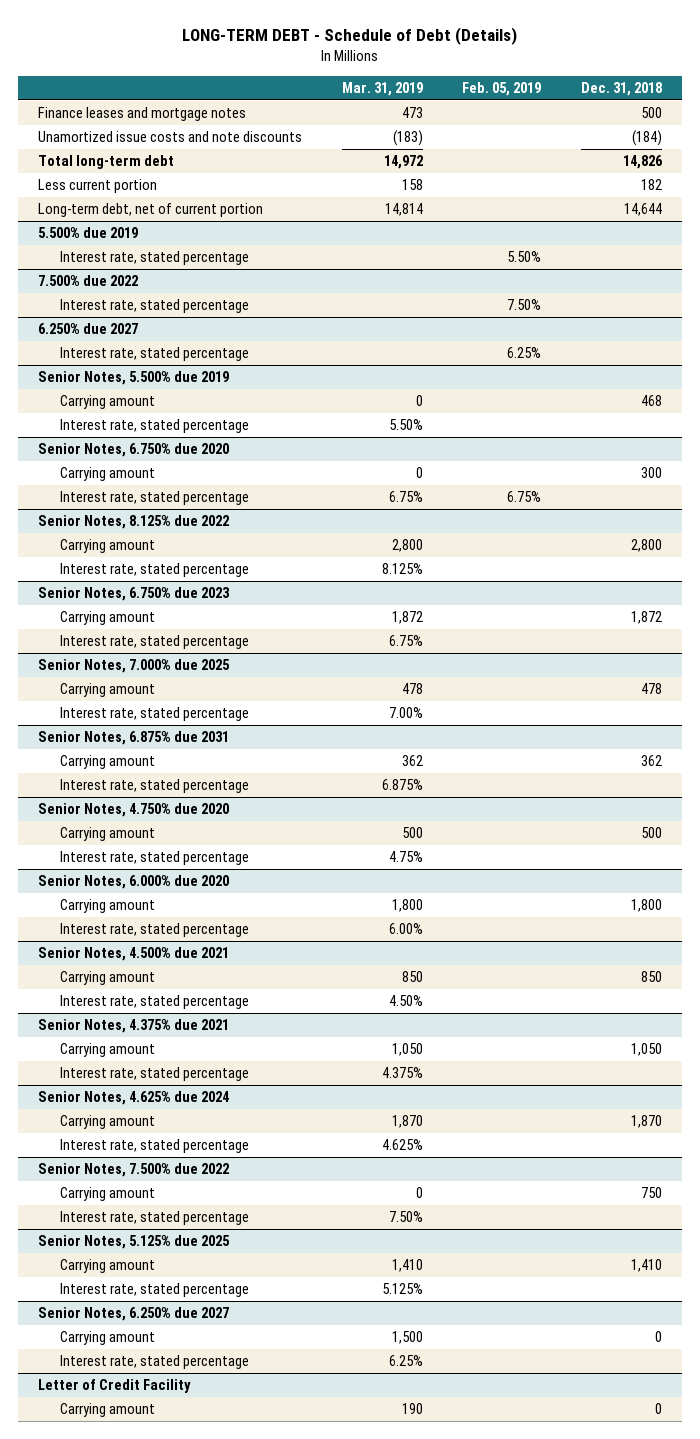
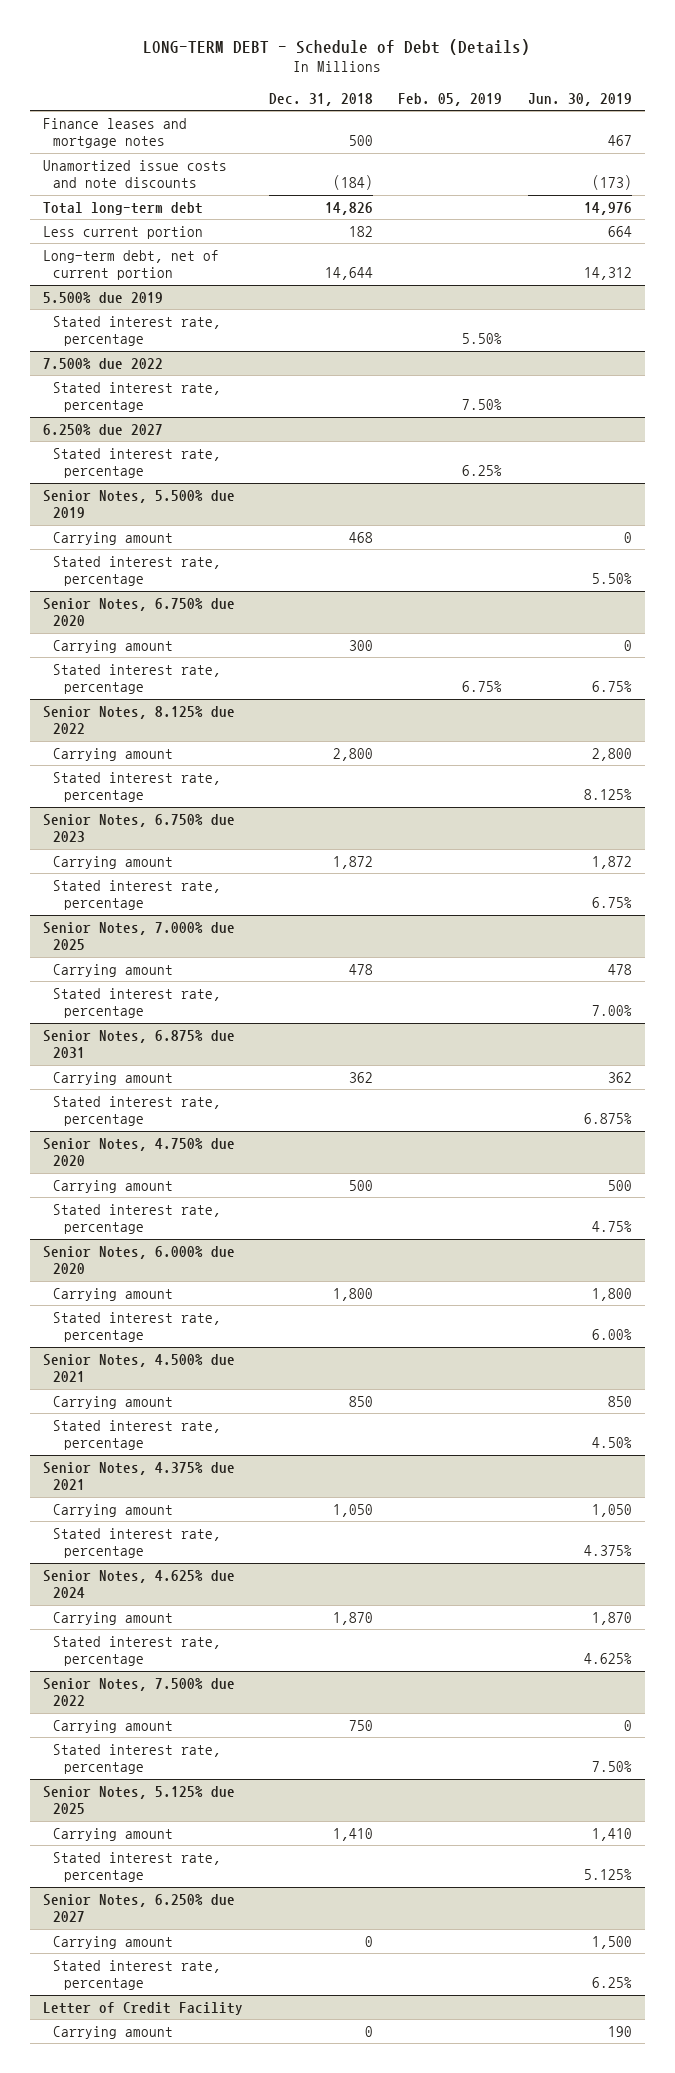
- | Mar. 31, 2019 | Feb. 05, 2019 | Dec. 31, 2018
+ | Dec. 31, 2018 | Feb. 05, 2019 | Jun. 30, 2019
@ 5.500% due 2019
- Interest rate, stated percentage | | 5.50% |
+ Stated interest rate, percentage | | 5.50% |
@ 7.500% due 2022
- Interest rate, stated percentage | | 7.50% |
+ Stated interest rate, percentage | | 7.50% |
@ 6.250% due 2027
- Interest rate, stated percentage | | 6.25% |
+ Stated interest rate, percentage | | 6.25% |
@ Senior Notes, 5.500% due 2019
- Interest rate, stated percentage | 5.50% | |
+ Stated interest rate, percentage | | | 5.50%
@ Senior Notes, 6.750% due 2020
- Interest rate, stated percentage | 6.75% | 6.75% |
+ Stated interest rate, percentage | | 6.75% | 6.75%
@ Senior Notes, 8.125% due 2022
- Interest rate, stated percentage | 8.125% | |
+ Stated interest rate, percentage | | | 8.125%
@ Senior Notes, 6.750% due 2023
- Interest rate, stated percentage | 6.75% | |
+ Stated interest rate, percentage | | | 6.75%
@ Senior Notes, 7.000% due 2025
- Interest rate, stated percentage | 7.00% | |
+ Stated interest rate, percentage | | | 7.00%
@ Senior Notes, 6.875% due 2031
- Interest rate, stated percentage | 6.875% | |
+ Stated interest rate, percentage | | | 6.875%
@ Senior Notes, 4.750% due 2020
- Interest rate, stated percentage | 4.75% | |
+ Stated interest rate, percentage | | | 4.75%
@ Senior Notes, 6.000% due 2020
- Interest rate, stated percentage | 6.00% | |
+ Stated interest rate, percentage | | | 6.00%
@ Senior Notes, 4.500% due 2021
- Interest rate, stated percentage | 4.50% | |
+ Stated interest rate, percentage | | | 4.50%
@ Senior Notes, 4.375% due 2021
- Interest rate, stated percentage | 4.375% | |
+ Stated interest rate, percentage | | | 4.375%
@ Senior Notes, 4.625% due 2024
- Interest rate, stated percentage | 4.625% | |
+ Stated interest rate, percentage | | | 4.625%
@ Senior Notes, 7.500% due 2022
- Interest rate, stated percentage | 7.50% | |
+ Stated interest rate, percentage | | | 7.50%
@ Senior Notes, 5.125% due 2025
- Interest rate, stated percentage | 5.125% | |
+ Stated interest rate, percentage | | | 5.125%
@ Senior Notes, 6.250% due 2027
- Interest rate, stated percentage | 6.25% | |
+ Stated interest rate, percentage | | | 6.25%

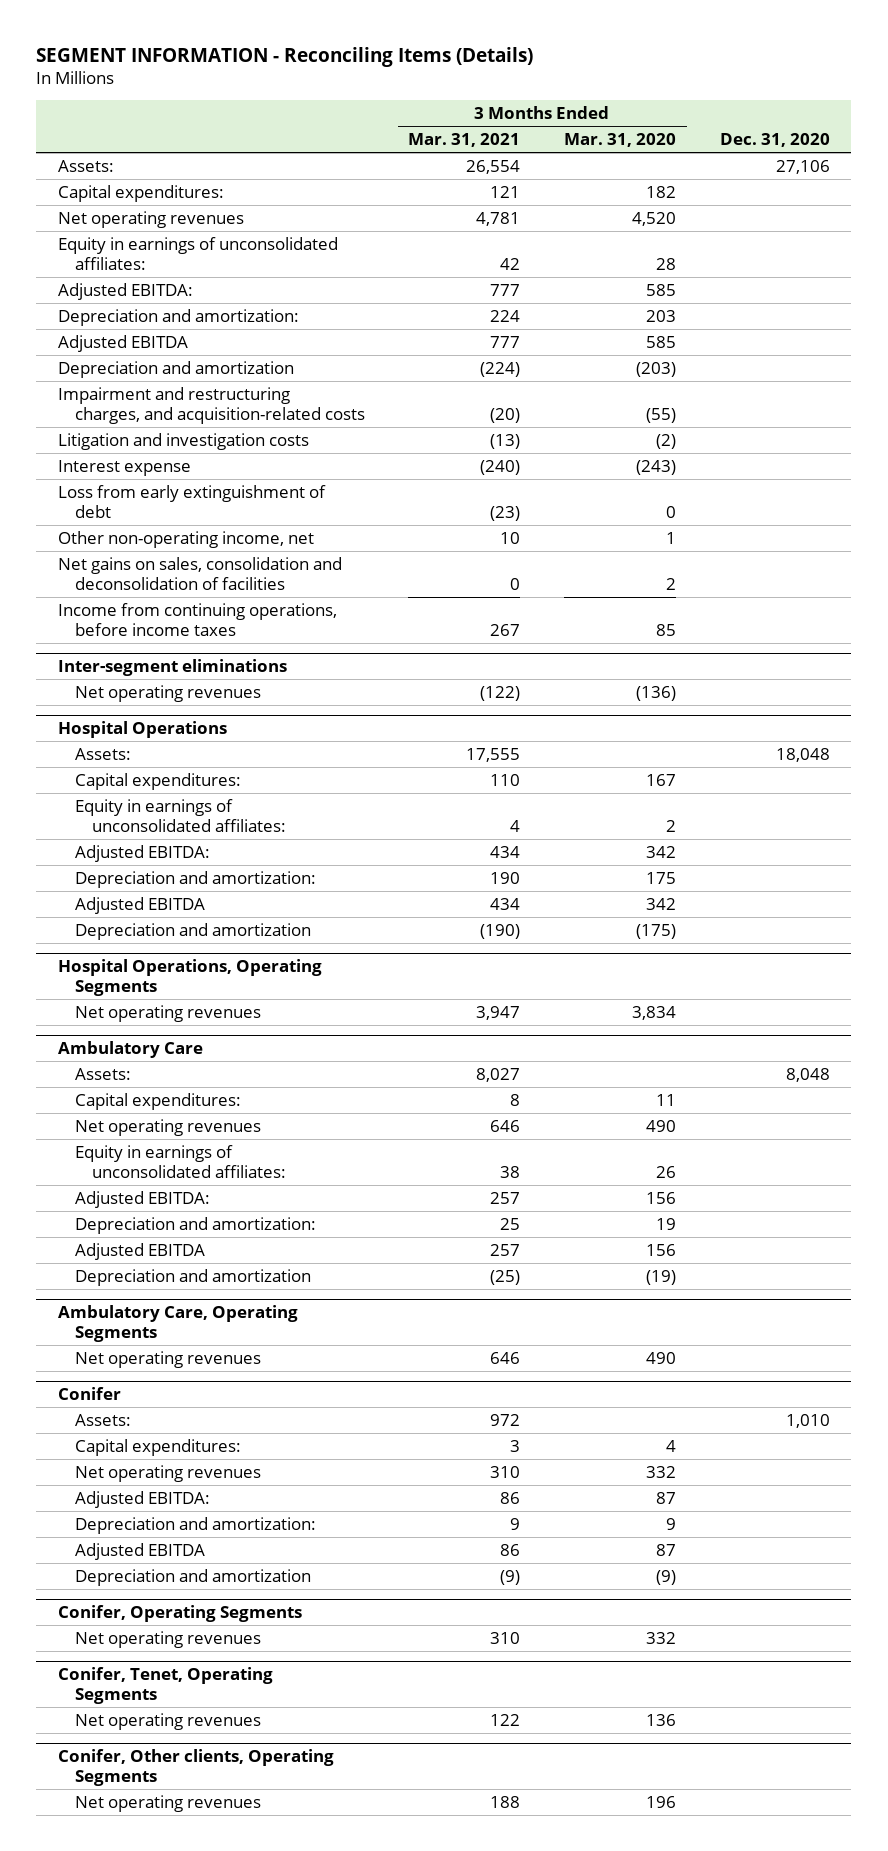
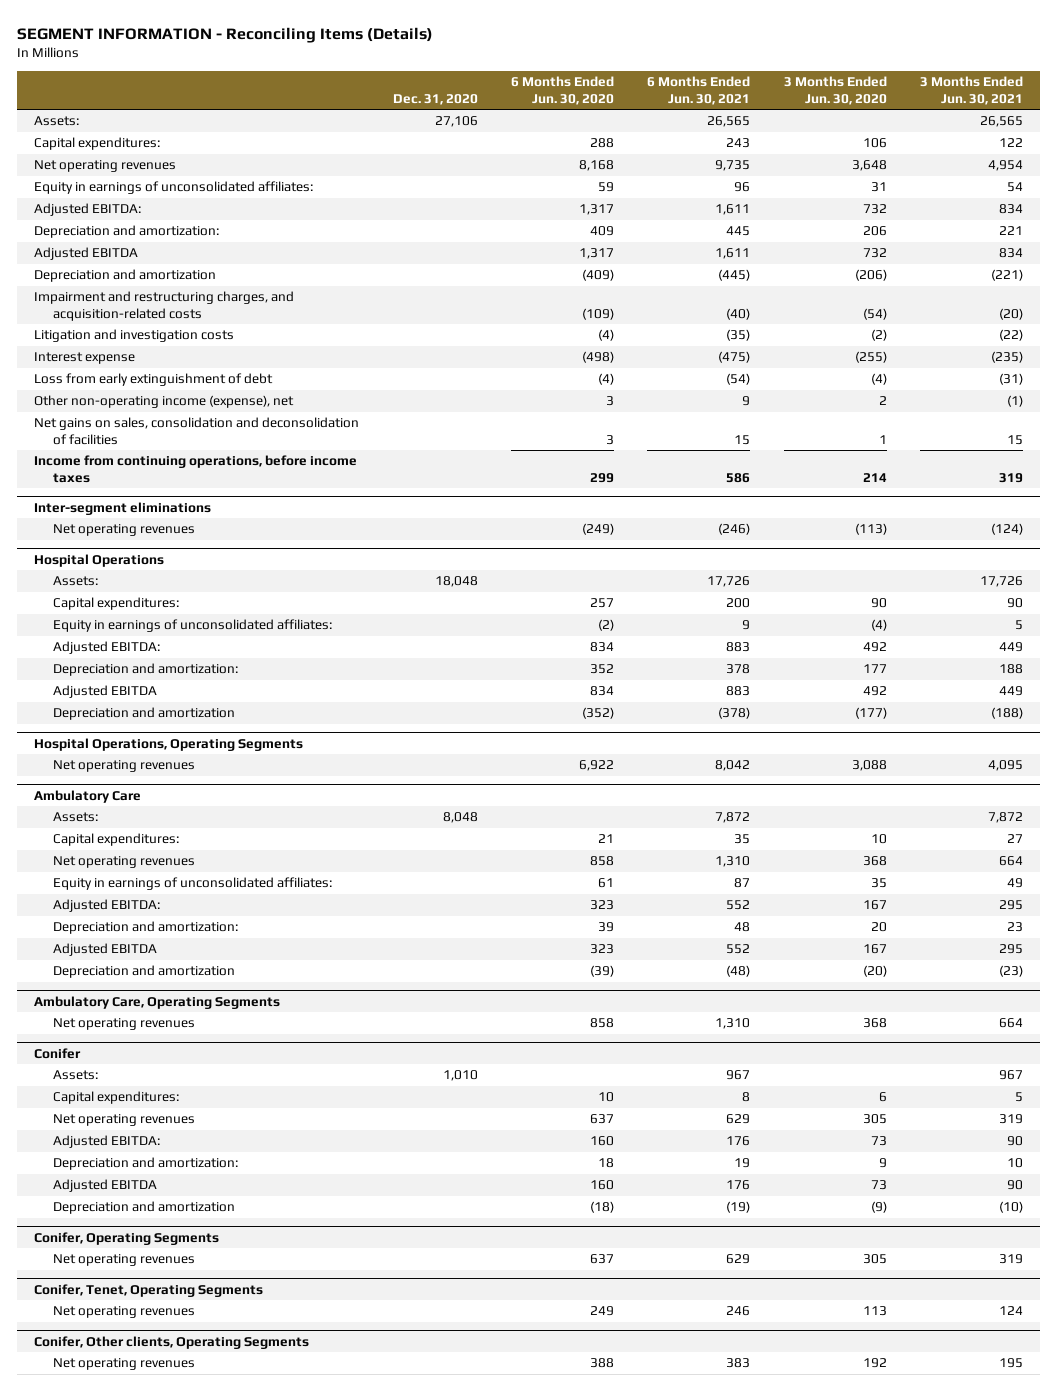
- | 3 Months Ended Mar. 31, 2021 | 3 Months Ended Mar. 31, 2020 | Dec. 31, 2020
+ | Dec. 31, 2020 | 6 Months Ended Jun. 30, 2020 | 6 Months Ended Jun. 30, 2021 | 3 Months Ended Jun. 30, 2020 | 3 Months Ended Jun. 30, 2021
- Other non-operating income, net | 10 | 1 |
+ Other non-operating income (expense), net | | 3 | 9 | 2 | (1)

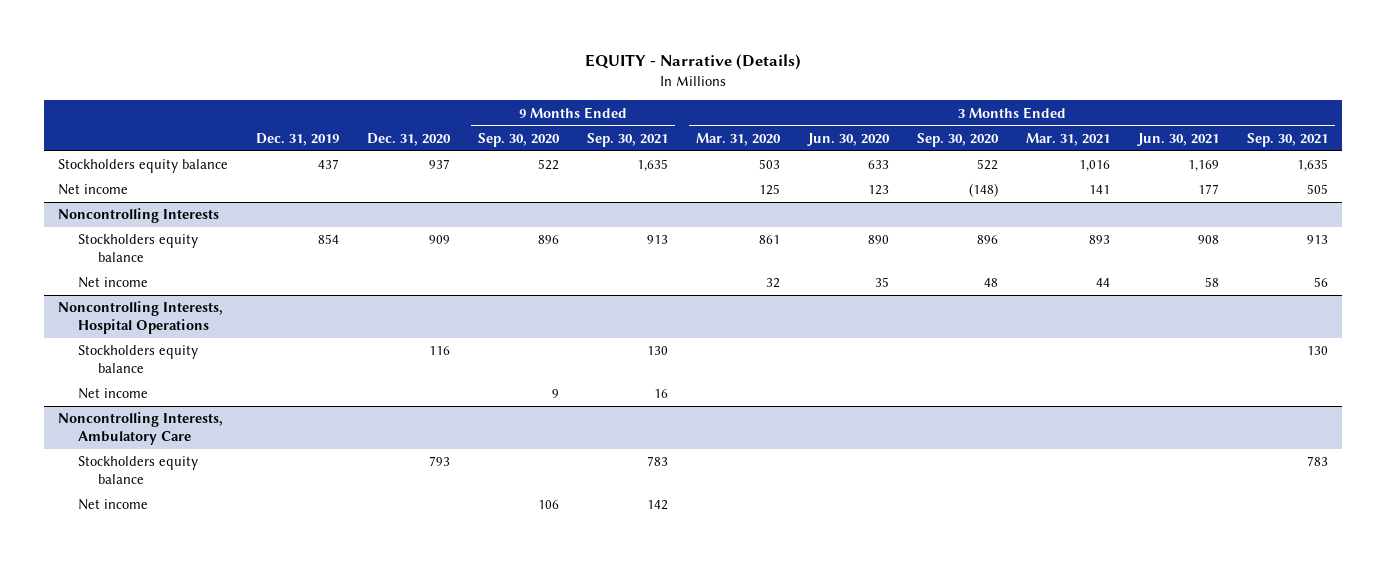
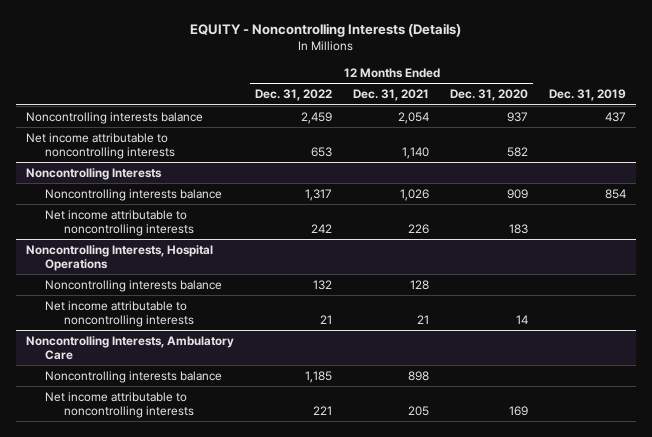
- EQUITY - Narrative (Details)
+ EQUITY - Noncontrolling Interests (Details)
- | Dec. 31, 2019 | Dec. 31, 2020 | 9 Months Ended Sep. 30, 2020 | 9 Months Ended Sep. 30, 2021 | 3 Months Ended Mar. 31, 2020 | 3 Months Ended Jun. 30, 2020 | 3 Months Ended Sep. 30, 2020 | 3 Months Ended Mar. 31, 2021 | 3 Months Ended Jun. 30, 2021 | 3 Months Ended Sep. 30, 2021
+ | 12 Months Ended Dec. 31, 2022 | 12 Months Ended Dec. 31, 2021 | 12 Months Ended Dec. 31, 2020 | Dec. 31, 2019
- Stockholders equity balance | 437 | 937 | 522 | 1,635 | 503 | 633 | 522 | 1,016 | 1,169 | 1,635
- Net income | | | | | 125 | 123 | (148) | 141 | 177 | 505
+ Noncontrolling interests balance | 2,459 | 2,054 | 937 | 437
+ Net income attributable to noncontrolling interests | 653 | 1,140 | 582 |
@ Noncontrolling Interests
- Stockholders equity balance | 854 | 909 | 896 | 913 | 861 | 890 | 896 | 893 | 908 | 913
- Net income | | | | | 32 | 35 | 48 | 44 | 58 | 56
+ Noncontrolling interests balance | 1,317 | 1,026 | 909 | 854
+ Net income attributable to noncontrolling interests | 242 | 226 | 183 |
@ Noncontrolling Interests, Hospital Operations
- Stockholders equity balance | | 116 | | 130 | | | | | | 130
- Net income | | | 9 | 16 | | | | | |
+ Noncontrolling interests balance | 132 | 128 | |
+ Net income attributable to noncontrolling interests | 21 | 21 | 14 |
@ Noncontrolling Interests, Ambulatory Care
- Stockholders equity balance | | 793 | | 783 | | | | | | 783
- Net income | | | 106 | 142 | | | | | |
+ Noncontrolling interests balance | 1,185 | 898 | |
+ Net income attributable to noncontrolling interests | 221 | 205 | 169 |

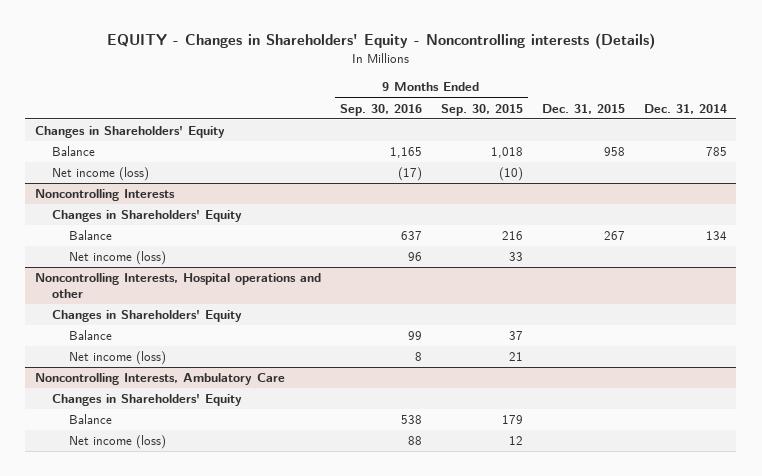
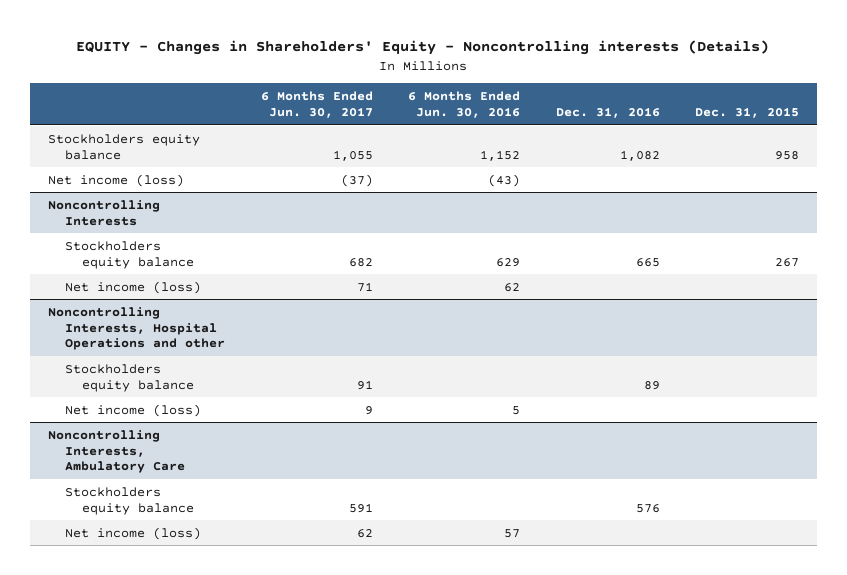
- | 9 Months Ended Sep. 30, 2016 | 9 Months Ended Sep. 30, 2015 | Dec. 31, 2015 | Dec. 31, 2014
+ | 6 Months Ended Jun. 30, 2017 | 6 Months Ended Jun. 30, 2016 | Dec. 31, 2016 | Dec. 31, 2015
- Changes in Shareholders' Equity
- Balance | 1,165 | 1,018 | 958 | 785
+ Stockholders equity balance | 1,055 | 1,152 | 1,082 | 958
@ Noncontrolling Interests
- Changes in Shareholders' Equity
- Balance | 637 | 216 | 267 | 134
+ Stockholders equity balance | 682 | 629 | 665 | 267
- Noncontrolling Interests, Hospital operations and other
- Changes in Shareholders' Equity
- Balance | 99 | 37 | |
+ Noncontrolling Interests, Hospital Operations and other
+ Stockholders equity balance | 91 | | 89 |
@ Noncontrolling Interests, Ambulatory Care
- Changes in Shareholders' Equity
- Balance | 538 | 179 | |
+ Stockholders equity balance | 591 | | 576 |

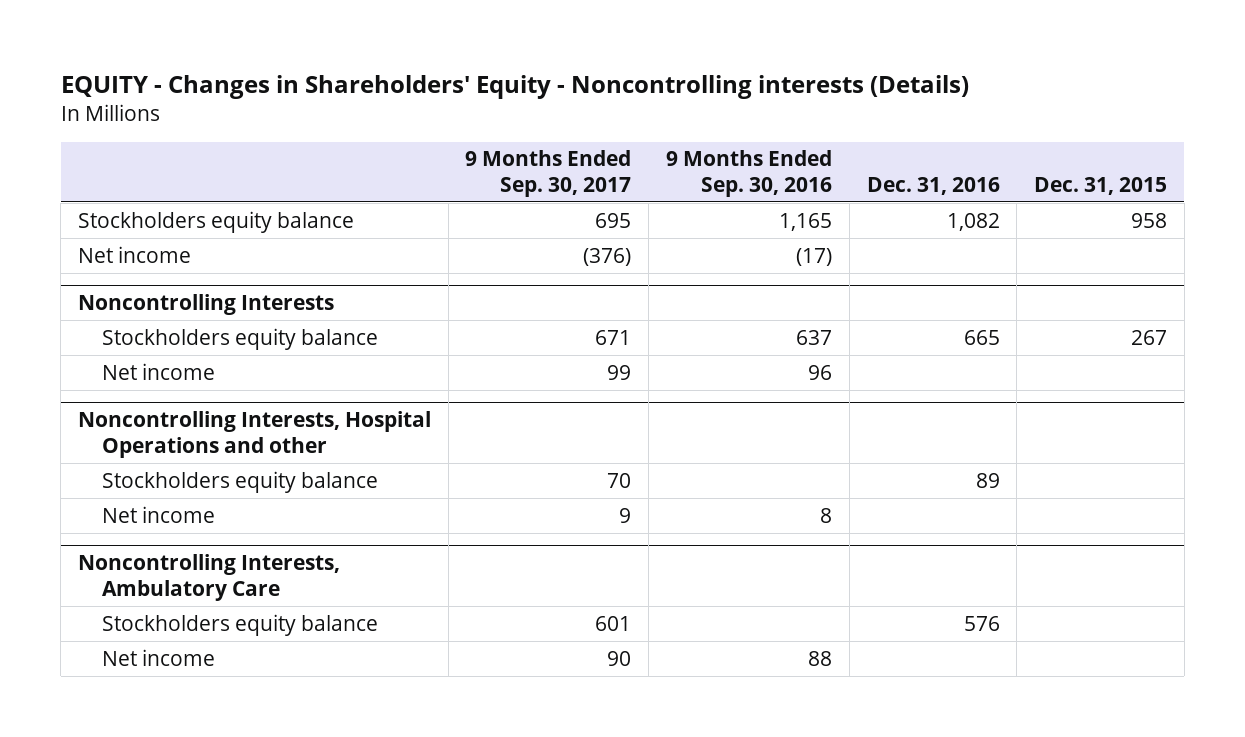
- | 6 Months Ended Jun. 30, 2017 | 6 Months Ended Jun. 30, 2016 | Dec. 31, 2016 | Dec. 31, 2015
+ | 9 Months Ended Sep. 30, 2017 | 9 Months Ended Sep. 30, 2016 | Dec. 31, 2016 | Dec. 31, 2015
- Net income (loss) | (37) | (43) | |
+ Net income | (376) | (17) | |
@ Noncontrolling Interests
- Net income (loss) | 71 | 62 | |
+ Net income | 99 | 96 | |
@ Noncontrolling Interests, Hospital Operations and other
- Net income (loss) | 9 | 5 | |
+ Net income | 9 | 8 | |
@ Noncontrolling Interests, Ambulatory Care
- Net income (loss) | 62 | 57 | |
+ Net income | 90 | 88 | |

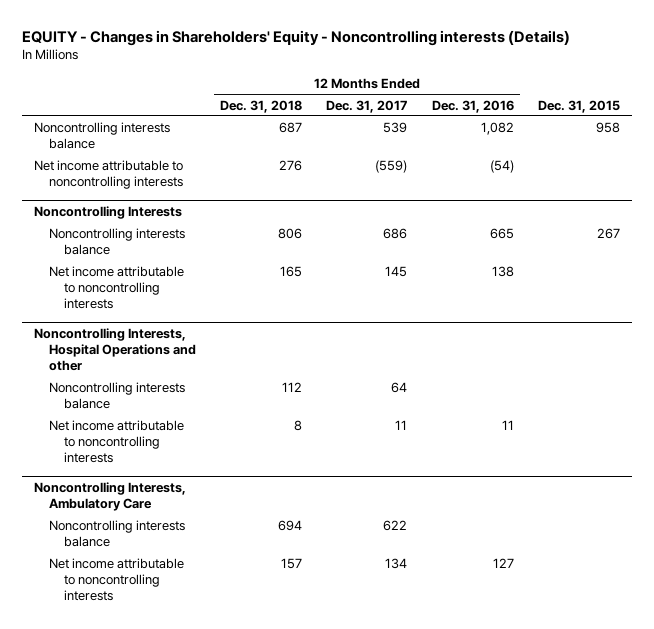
- | 9 Months Ended Sep. 30, 2017 | 9 Months Ended Sep. 30, 2016 | Dec. 31, 2016 | Dec. 31, 2015
+ | 12 Months Ended Dec. 31, 2018 | 12 Months Ended Dec. 31, 2017 | 12 Months Ended Dec. 31, 2016 | Dec. 31, 2015
- Stockholders equity balance | 695 | 1,165 | 1,082 | 958
- Net income | (376) | (17) | |
+ Noncontrolling interests balance | 687 | 539 | 1,082 | 958
+ Net income attributable to noncontrolling interests | 276 | (559) | (54) |
@ Noncontrolling Interests
- Stockholders equity balance | 671 | 637 | 665 | 267
- Net income | 99 | 96 | |
+ Noncontrolling interests balance | 806 | 686 | 665 | 267
+ Net income attributable to noncontrolling interests | 165 | 145 | 138 |
@ Noncontrolling Interests, Hospital Operations and other
- Stockholders equity balance | 70 | | 89 |
- Net income | 9 | 8 | |
+ Noncontrolling interests balance | 112 | 64 | |
+ Net income attributable to noncontrolling interests | 8 | 11 | 11 |
@ Noncontrolling Interests, Ambulatory Care
- Stockholders equity balance | 601 | | 576 |
- Net income | 90 | 88 | |
+ Noncontrolling interests balance | 694 | 622 | |
+ Net income attributable to noncontrolling interests | 157 | 134 | 127 |

